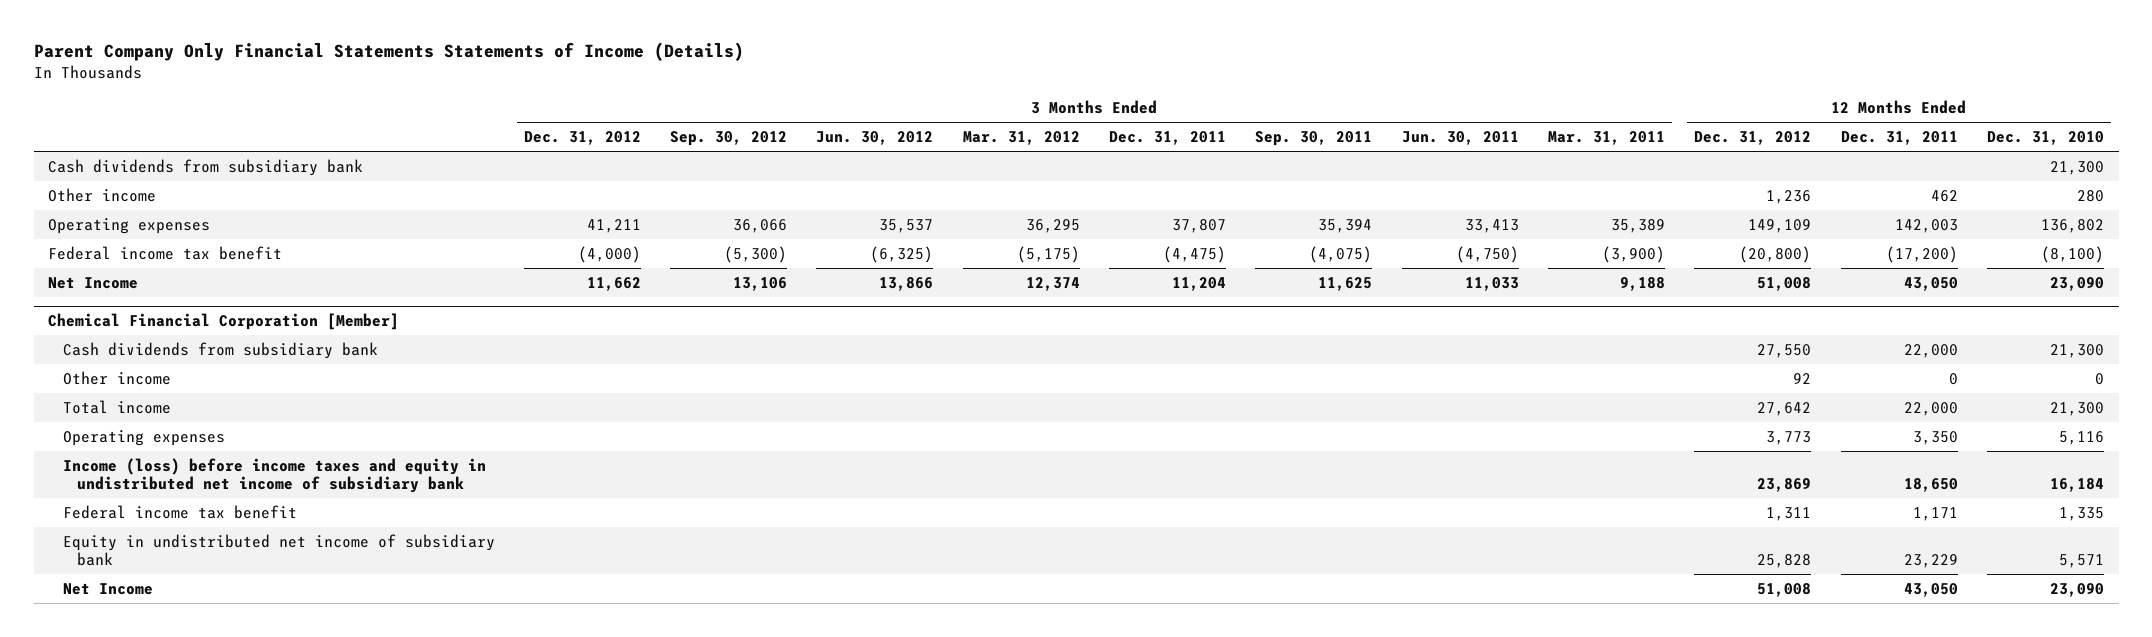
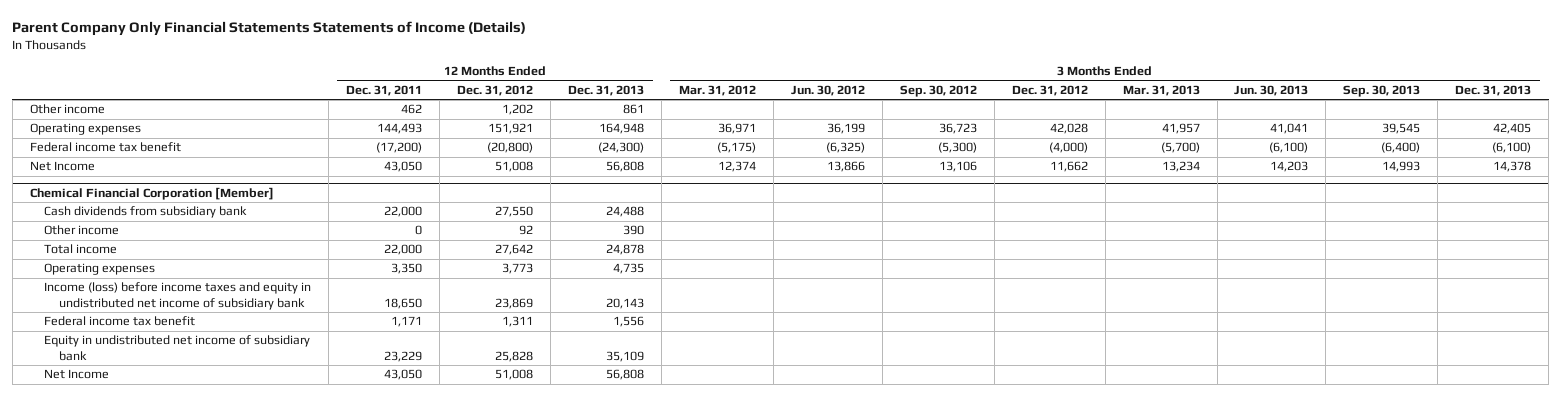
- | 3 Months Ended Dec. 31, 2012 | 3 Months Ended Sep. 30, 2012 | 3 Months Ended Jun. 30, 2012 | 3 Months Ended Mar. 31, 2012 | 3 Months Ended Dec. 31, 2011 | 3 Months Ended Sep. 30, 2011 | 3 Months Ended Jun. 30, 2011 | 3 Months Ended Mar. 31, 2011 | 12 Months Ended Dec. 31, 2012 | 12 Months Ended Dec. 31, 2011 | 12 Months Ended Dec. 31, 2010
+ | 12 Months Ended Dec. 31, 2011 | 12 Months Ended Dec. 31, 2012 | 12 Months Ended Dec. 31, 2013 | 3 Months Ended Mar. 31, 2012 | 3 Months Ended Jun. 30, 2012 | 3 Months Ended Sep. 30, 2012 | 3 Months Ended Dec. 31, 2012 | 3 Months Ended Mar. 31, 2013 | 3 Months Ended Jun. 30, 2013 | 3 Months Ended Sep. 30, 2013 | 3 Months Ended Dec. 31, 2013
- Cash dividends from subsidiary bank | | | | | | | | | | | 21,300
- Other income | | | | | | | | | 1,236 | 462 | 280
- Operating expenses | 41,211 | 36,066 | 35,537 | 36,295 | 37,807 | 35,394 | 33,413 | 35,389 | 149,109 | 142,003 | 136,802
+ Other income | 462 | 1,202 | 861 | | | | | | | |
+ Operating expenses | 144,493 | 151,921 | 164,948 | 36,971 | 36,199 | 36,723 | 42,028 | 41,957 | 41,041 | 39,545 | 42,405

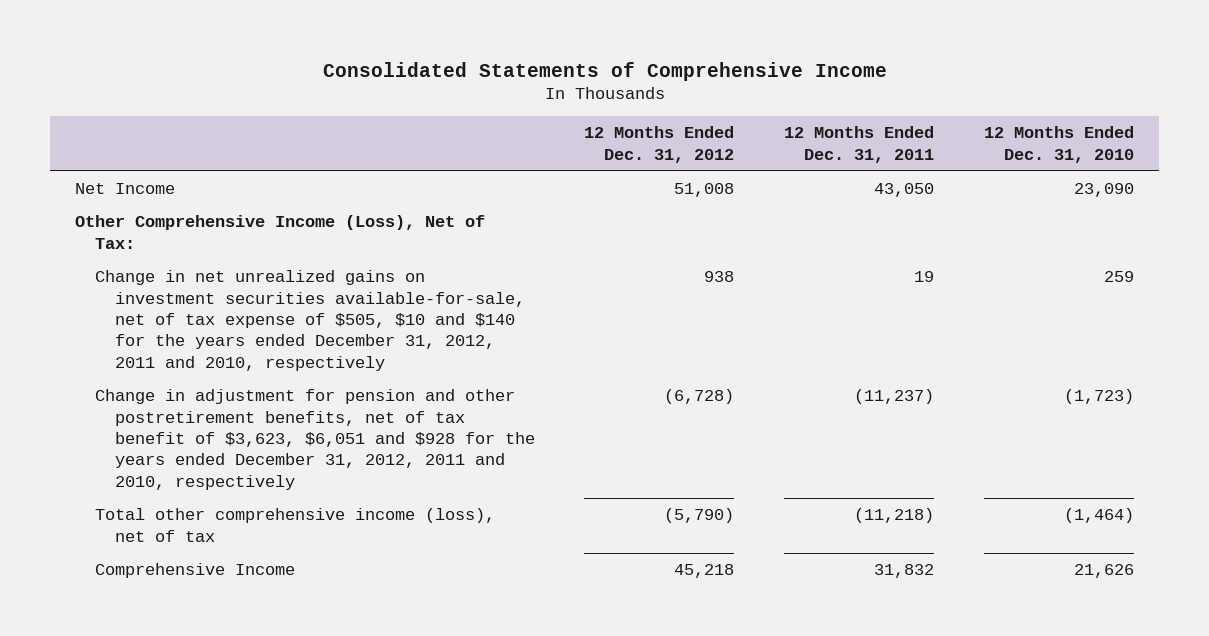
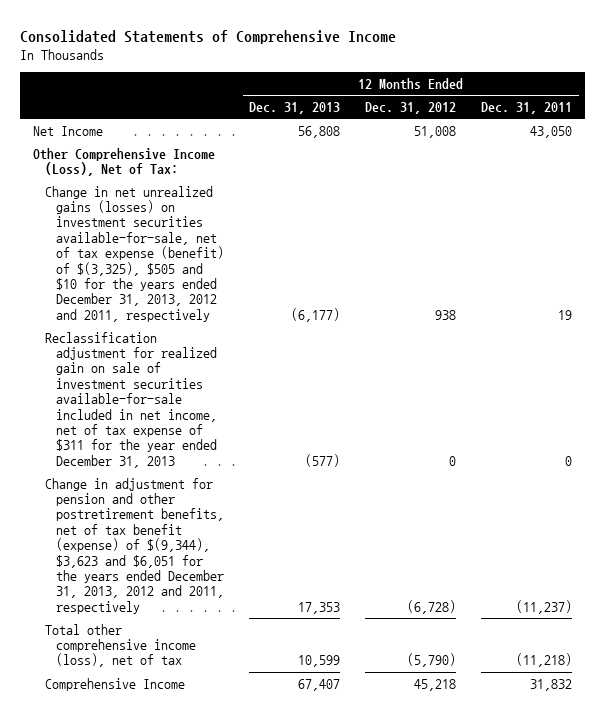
- | 12 Months Ended Dec. 31, 2012 | 12 Months Ended Dec. 31, 2011 | 12 Months Ended Dec. 31, 2010
+ | 12 Months Ended Dec. 31, 2013 | 12 Months Ended Dec. 31, 2012 | 12 Months Ended Dec. 31, 2011
- Change in net unrealized gains on investment securities available-for-sale, net of tax expense of $505, $10 and $140 for the years ended December 31, 2012, 2011 and 2010, respectively | 938 | 19 | 259
- Change in adjustment for pension and other postretirement benefits, net of tax benefit of $3,623, $6,051 and $928 for the years ended December 31, 2012, 2011 and 2010, respectively | (6,728) | (11,237) | (1,723)
+ Change in net unrealized gains (losses) on investment securities available-for-sale, net of tax expense (benefit) of $(3,325), $505 and $10 for the years ended December 31, 2013, 2012 and 2011, respectively | (6,177) | 938 | 19
+ Reclassification adjustment for realized gain on sale of investment securities available-for-sale included in net income, net of tax expense of $311 for the year ended December 31, 2013 | (577) | 0 | 0
+ Change in adjustment for pension and other postretirement benefits, net of tax benefit (expense) of $(9,344), $3,623 and $6,051 for the years ended December 31, 2013, 2012 and 2011, respectively | 17,353 | (6,728) | (11,237)

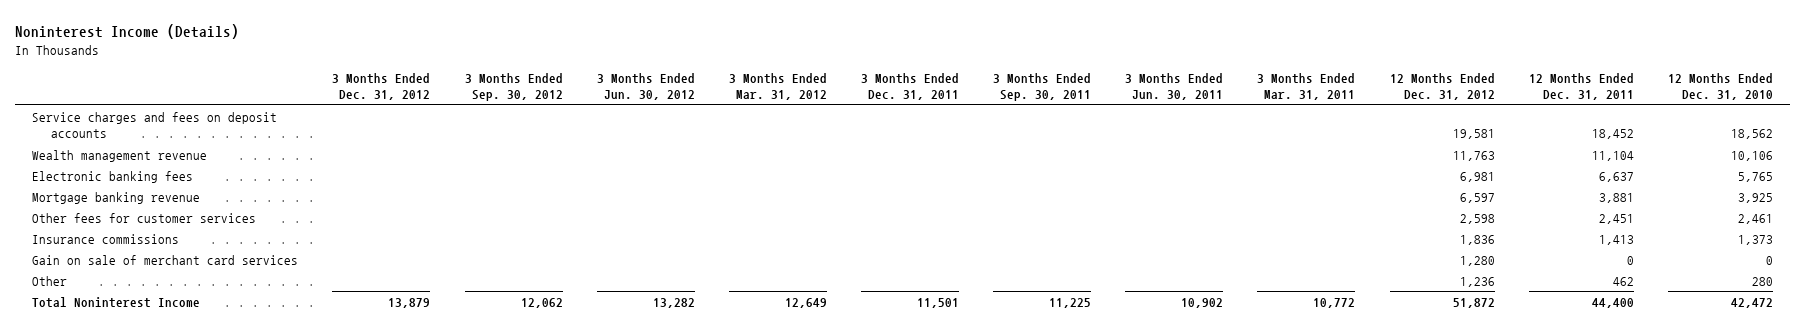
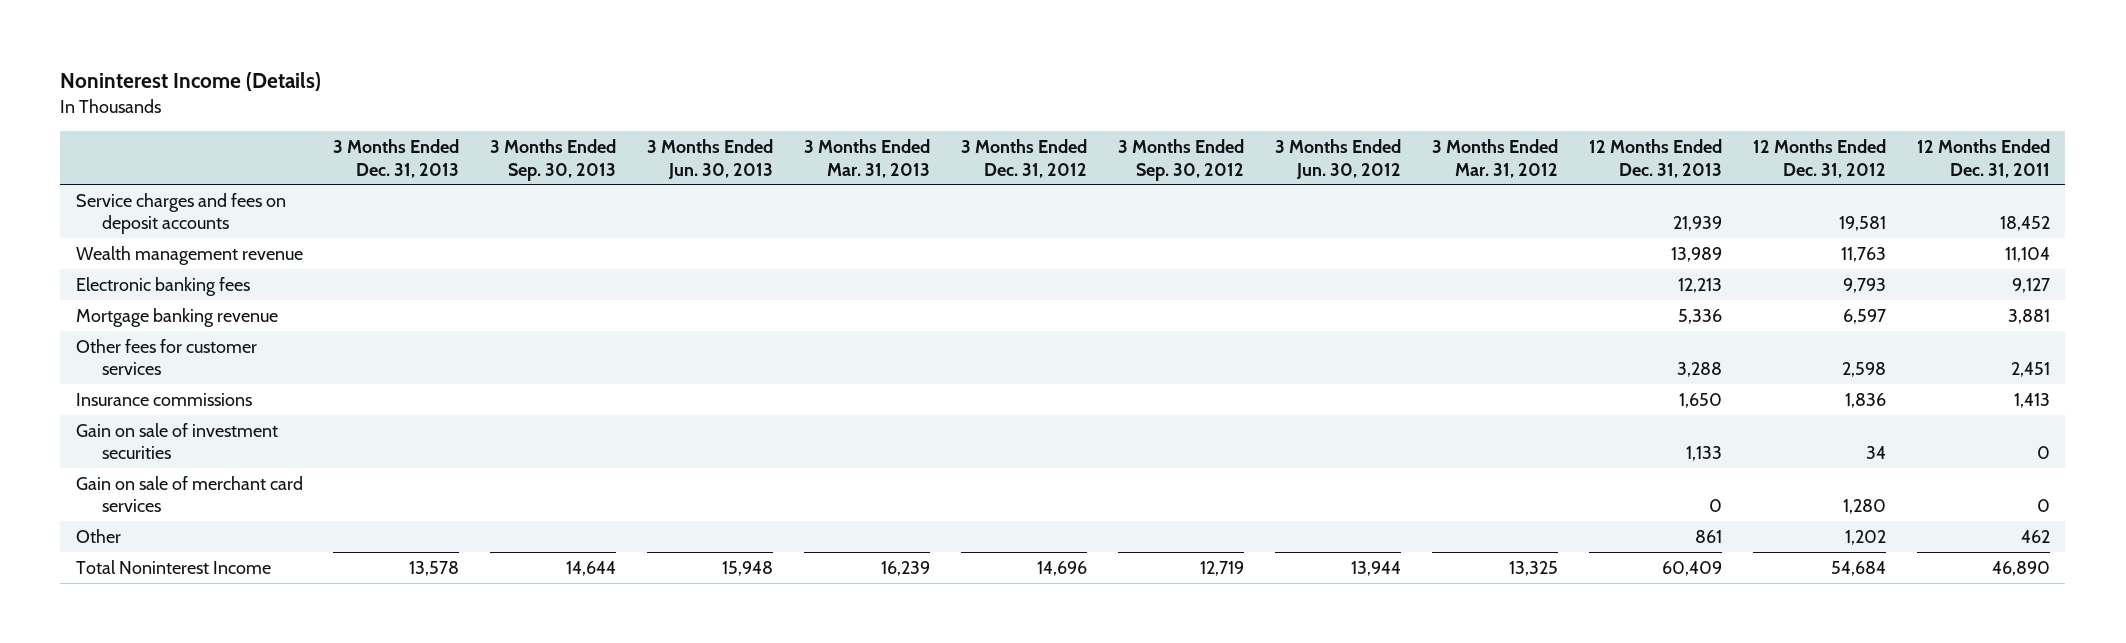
- | 3 Months Ended Dec. 31, 2012 | 3 Months Ended Sep. 30, 2012 | 3 Months Ended Jun. 30, 2012 | 3 Months Ended Mar. 31, 2012 | 3 Months Ended Dec. 31, 2011 | 3 Months Ended Sep. 30, 2011 | 3 Months Ended Jun. 30, 2011 | 3 Months Ended Mar. 31, 2011 | 12 Months Ended Dec. 31, 2012 | 12 Months Ended Dec. 31, 2011 | 12 Months Ended Dec. 31, 2010
+ | 3 Months Ended Dec. 31, 2013 | 3 Months Ended Sep. 30, 2013 | 3 Months Ended Jun. 30, 2013 | 3 Months Ended Mar. 31, 2013 | 3 Months Ended Dec. 31, 2012 | 3 Months Ended Sep. 30, 2012 | 3 Months Ended Jun. 30, 2012 | 3 Months Ended Mar. 31, 2012 | 12 Months Ended Dec. 31, 2013 | 12 Months Ended Dec. 31, 2012 | 12 Months Ended Dec. 31, 2011
- Electronic banking fees | | | | | | | | | 6,981 | 6,637 | 5,765
+ Electronic banking fees | | | | | | | | | 12,213 | 9,793 | 9,127
+ Gain on sale of investment securities | | | | | | | | | 1,133 | 34 | 0
- Other | | | | | | | | | 1,236 | 462 | 280
- Total Noninterest Income | 13,879 | 12,062 | 13,282 | 12,649 | 11,501 | 11,225 | 10,902 | 10,772 | 51,872 | 44,400 | 42,472
+ Other | | | | | | | | | 861 | 1,202 | 462
+ Total Noninterest Income | 13,578 | 14,644 | 15,948 | 16,239 | 14,696 | 12,719 | 13,944 | 13,325 | 60,409 | 54,684 | 46,890

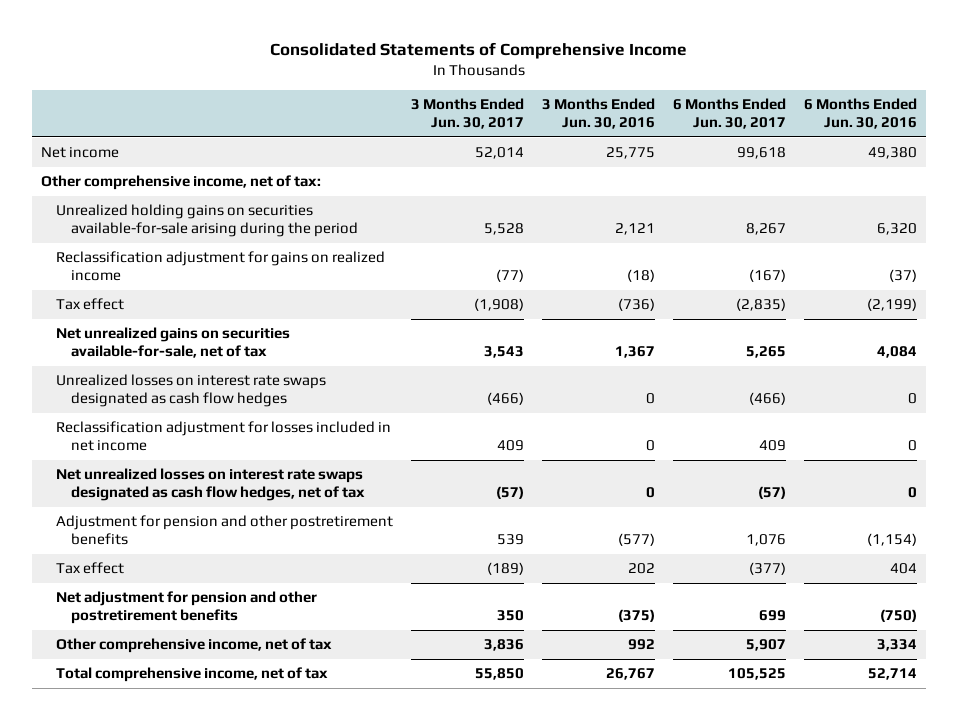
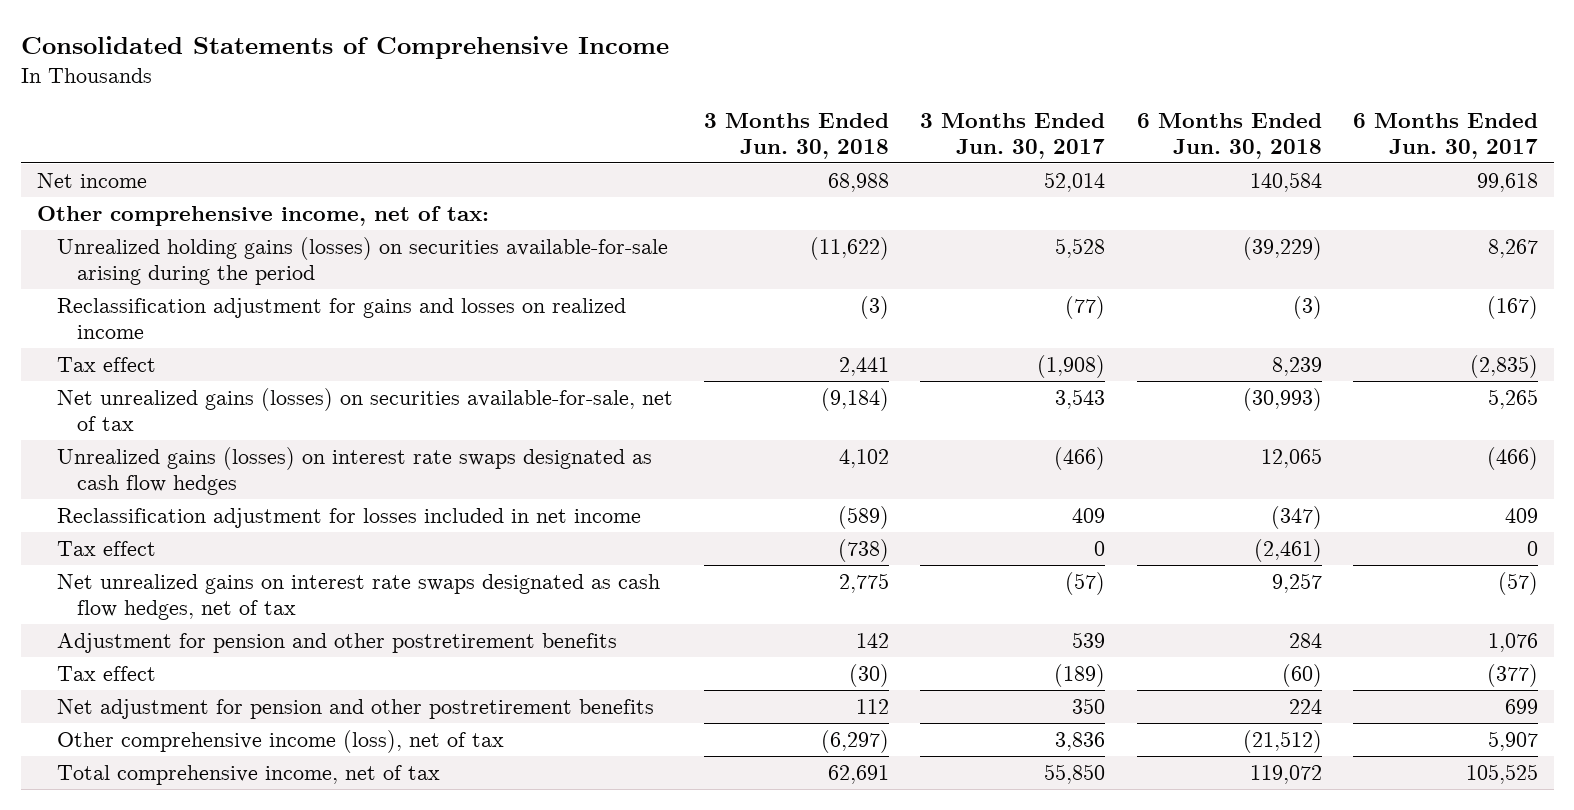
- | 3 Months Ended Jun. 30, 2017 | 3 Months Ended Jun. 30, 2016 | 6 Months Ended Jun. 30, 2017 | 6 Months Ended Jun. 30, 2016
+ | 3 Months Ended Jun. 30, 2018 | 3 Months Ended Jun. 30, 2017 | 6 Months Ended Jun. 30, 2018 | 6 Months Ended Jun. 30, 2017
- Unrealized holding gains on securities available-for-sale arising during the period | 5,528 | 2,121 | 8,267 | 6,320
- Reclassification adjustment for gains on realized income | (77) | (18) | (167) | (37)
+ Unrealized holding gains (losses) on securities available-for-sale arising during the period | (11,622) | 5,528 | (39,229) | 8,267
+ Reclassification adjustment for gains and losses on realized income | (3) | (77) | (3) | (167)
- Net unrealized gains on securities available-for-sale, net of tax | 3,543 | 1,367 | 5,265 | 4,084
- Unrealized losses on interest rate swaps designated as cash flow hedges | (466) | 0 | (466) | 0
+ Net unrealized gains (losses) on securities available-for-sale, net of tax | (9,184) | 3,543 | (30,993) | 5,265
+ Unrealized gains (losses) on interest rate swaps designated as cash flow hedges | 4,102 | (466) | 12,065 | (466)
- Net unrealized losses on interest rate swaps designated as cash flow hedges, net of tax | (57) | 0 | (57) | 0
+ Tax effect | (738) | 0 | (2,461) | 0
+ Net unrealized gains on interest rate swaps designated as cash flow hedges, net of tax | 2,775 | (57) | 9,257 | (57)
- Other comprehensive income, net of tax | 3,836 | 992 | 5,907 | 3,334
+ Other comprehensive income (loss), net of tax | (6,297) | 3,836 | (21,512) | 5,907

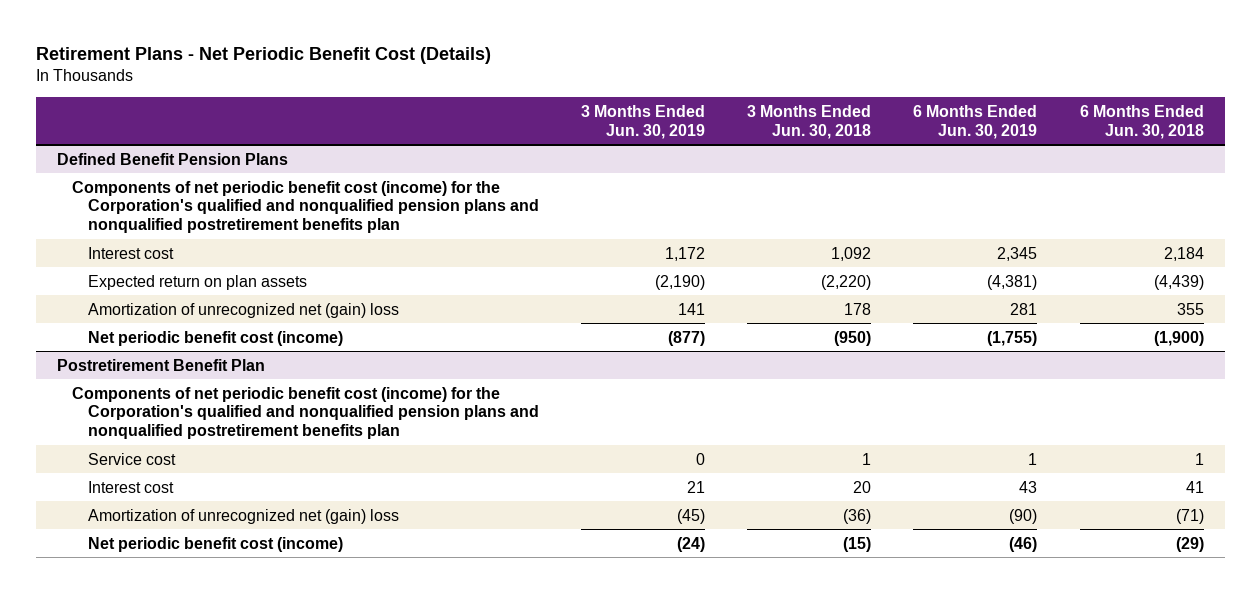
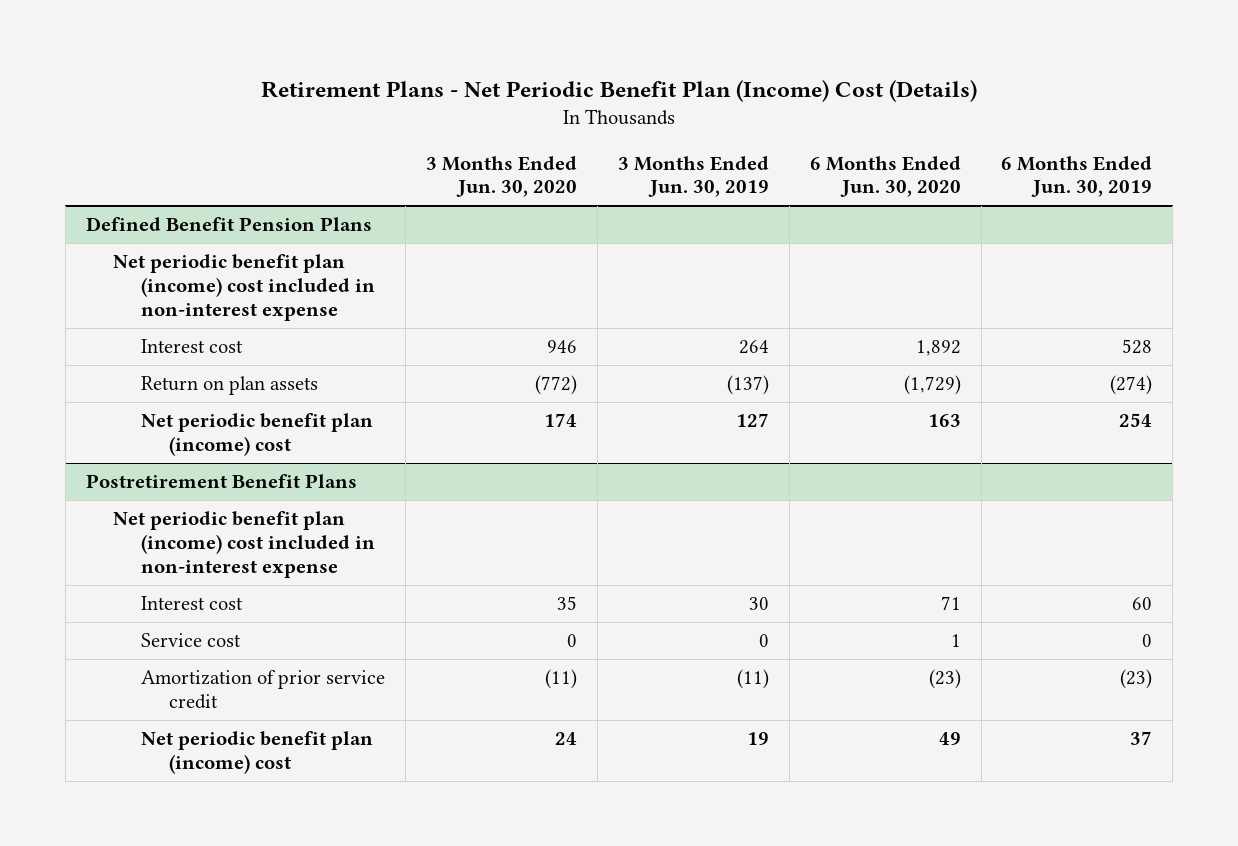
- Retirement Plans - Net Periodic Benefit Cost (Details)
+ Retirement Plans - Net Periodic Benefit Plan (Income) Cost (Details)
- | 3 Months Ended Jun. 30, 2019 | 3 Months Ended Jun. 30, 2018 | 6 Months Ended Jun. 30, 2019 | 6 Months Ended Jun. 30, 2018
+ | 3 Months Ended Jun. 30, 2020 | 3 Months Ended Jun. 30, 2019 | 6 Months Ended Jun. 30, 2020 | 6 Months Ended Jun. 30, 2019
@ Defined Benefit Pension Plans
- Components of net periodic benefit cost (income) for the Corporation's qualified and nonqualified pension plans and nonqualified postretirement benefits plan
- Interest cost | 1,172 | 1,092 | 2,345 | 2,184
- Expected return on plan assets | (2,190) | (2,220) | (4,381) | (4,439)
- Amortization of unrecognized net (gain) loss | 141 | 178 | 281 | 355
- Net periodic benefit cost (income) | (877) | (950) | (1,755) | (1,900)
- Postretirement Benefit Plan
- Components of net periodic benefit cost (income) for the Corporation's qualified and nonqualified pension plans and nonqualified postretirement benefits plan
- Service cost | 0 | 1 | 1 | 1
- Interest cost | 21 | 20 | 43 | 41
- Amortization of unrecognized net (gain) loss | (45) | (36) | (90) | (71)
- Net periodic benefit cost (income) | (24) | (15) | (46) | (29)
@ Defined Benefit Pension Plans
+ Net periodic benefit plan (income) cost included in non-interest expense
+ Interest cost | 946 | 264 | 1,892 | 528
+ Return on plan assets | (772) | (137) | (1,729) | (274)
+ Net periodic benefit plan (income) cost | 174 | 127 | 163 | 254
+ Postretirement Benefit Plans
+ Net periodic benefit plan (income) cost included in non-interest expense
+ Interest cost | 35 | 30 | 71 | 60
+ Service cost | 0 | 0 | 1 | 0
+ Amortization of prior service credit | (11) | (11) | (23) | (23)
+ Net periodic benefit plan (income) cost | 24 | 19 | 49 | 37

